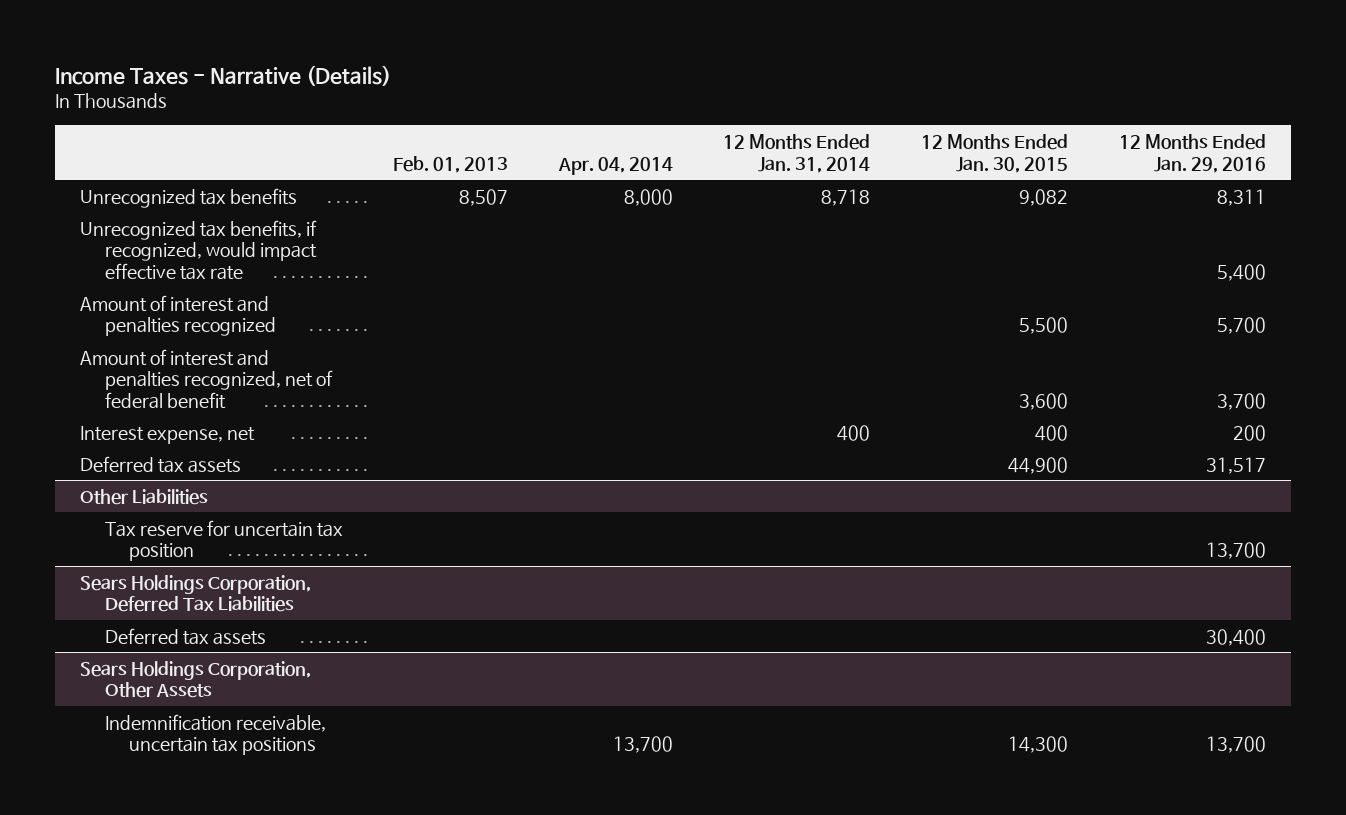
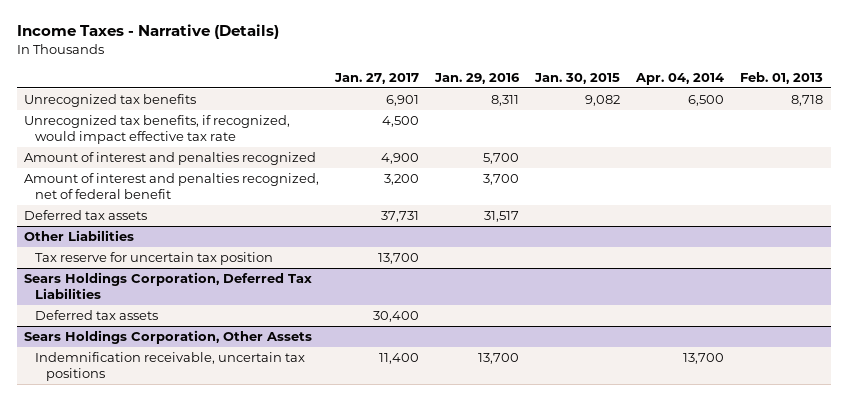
- | Feb. 01, 2013 | Apr. 04, 2014 | 12 Months Ended Jan. 31, 2014 | 12 Months Ended Jan. 30, 2015 | 12 Months Ended Jan. 29, 2016
+ | Jan. 27, 2017 | Jan. 29, 2016 | Jan. 30, 2015 | Apr. 04, 2014 | Feb. 01, 2013
- Unrecognized tax benefits | 8,507 | 8,000 | 8,718 | 9,082 | 8,311
+ Unrecognized tax benefits | 6,901 | 8,311 | 9,082 | 6,500 | 8,718
- Interest expense, net | | | 400 | 400 | 200

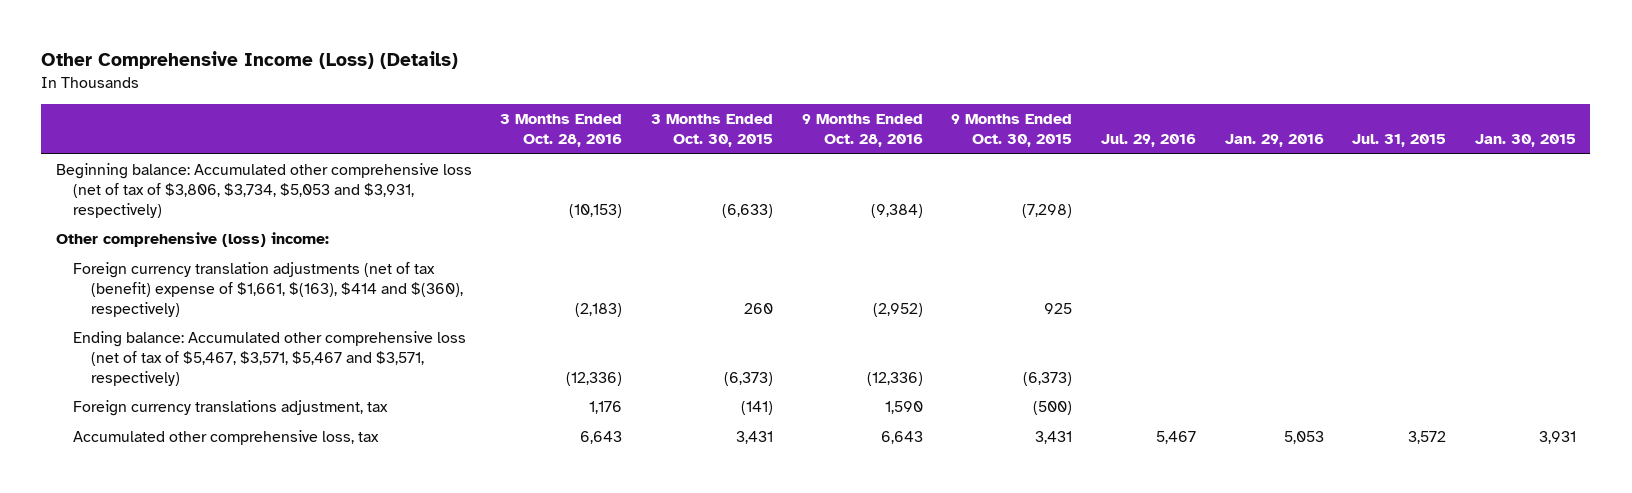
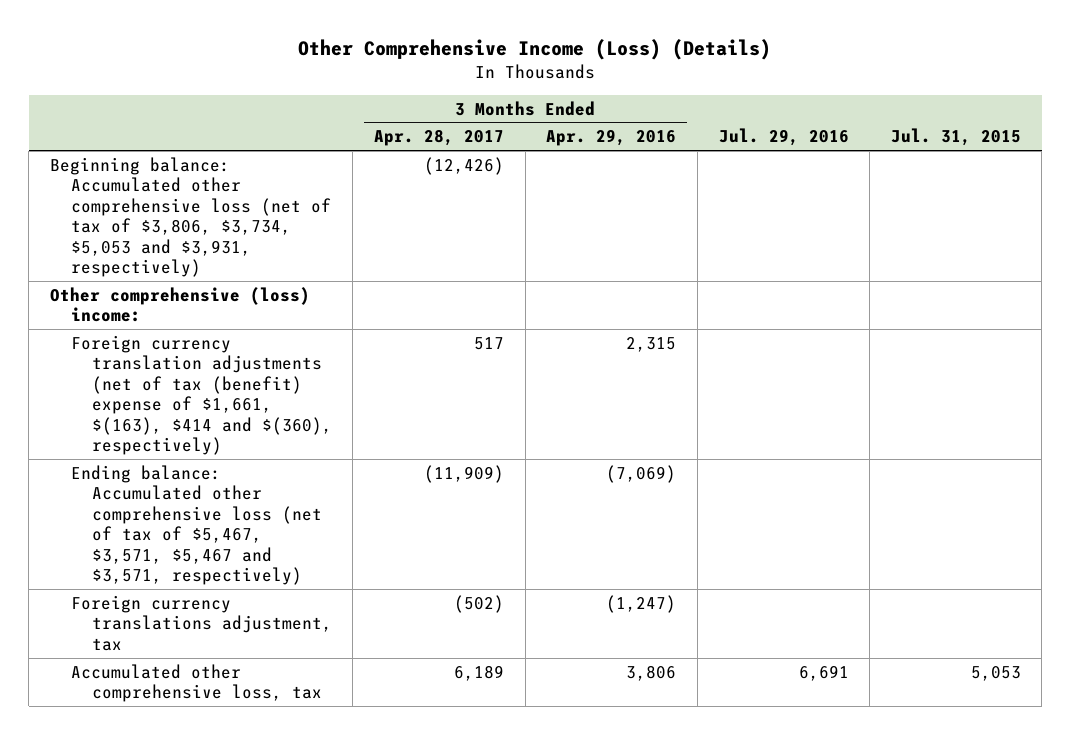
- | 3 Months Ended Oct. 28, 2016 | 3 Months Ended Oct. 30, 2015 | 9 Months Ended Oct. 28, 2016 | 9 Months Ended Oct. 30, 2015 | Jul. 29, 2016 | Jan. 29, 2016 | Jul. 31, 2015 | Jan. 30, 2015
+ | 3 Months Ended Apr. 28, 2017 | 3 Months Ended Apr. 29, 2016 | Jul. 29, 2016 | Jul. 31, 2015
- Accumulated other comprehensive loss, tax | 6,643 | 3,431 | 6,643 | 3,431 | 5,467 | 5,053 | 3,572 | 3,931
+ Accumulated other comprehensive loss, tax | 6,189 | 3,806 | 6,691 | 5,053

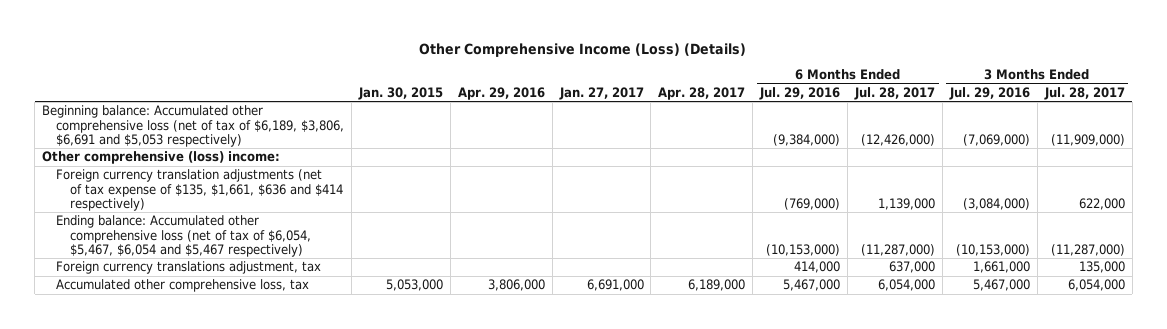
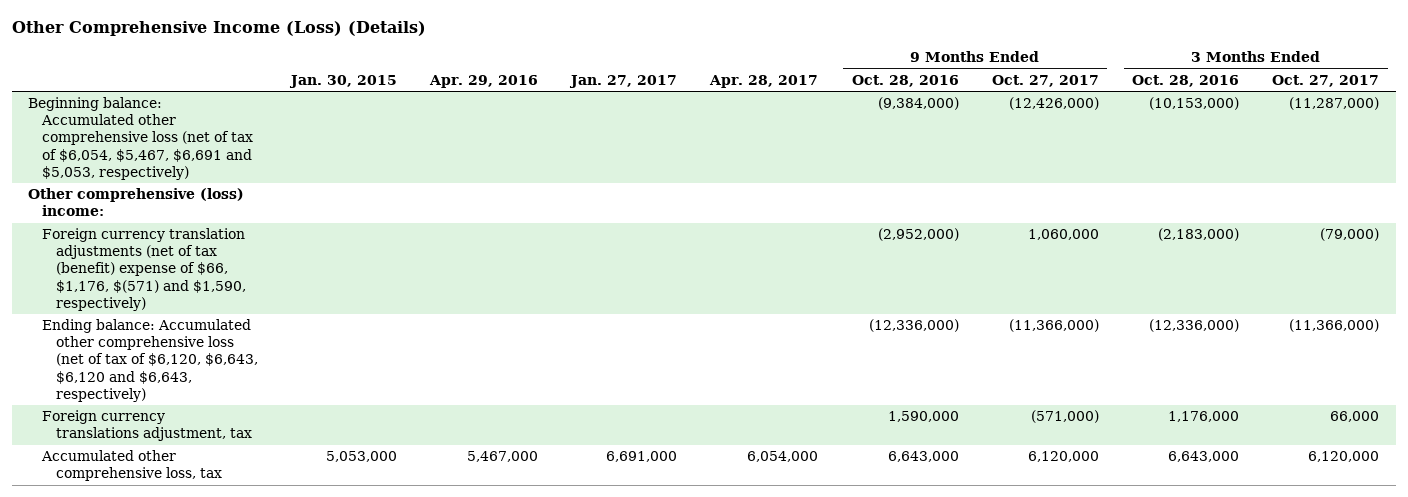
- | Jan. 30, 2015 | Apr. 29, 2016 | Jan. 27, 2017 | Apr. 28, 2017 | 6 Months Ended Jul. 29, 2016 | 6 Months Ended Jul. 28, 2017 | 3 Months Ended Jul. 29, 2016 | 3 Months Ended Jul. 28, 2017
+ | Jan. 30, 2015 | Apr. 29, 2016 | Jan. 27, 2017 | Apr. 28, 2017 | 9 Months Ended Oct. 28, 2016 | 9 Months Ended Oct. 27, 2017 | 3 Months Ended Oct. 28, 2016 | 3 Months Ended Oct. 27, 2017
- Beginning balance: Accumulated other comprehensive loss (net of tax of $6,189, $3,806, $6,691 and $5,053 respectively) | | | | | (9,384,000) | (12,426,000) | (7,069,000) | (11,909,000)
+ Beginning balance: Accumulated other comprehensive loss (net of tax of $6,054, $5,467, $6,691 and $5,053, respectively) | | | | | (9,384,000) | (12,426,000) | (10,153,000) | (11,287,000)
- Foreign currency translation adjustments (net of tax expense of $135, $1,661, $636 and $414 respectively) | | | | | (769,000) | 1,139,000 | (3,084,000) | 622,000
- Ending balance: Accumulated other comprehensive loss (net of tax of $6,054, $5,467, $6,054 and $5,467 respectively) | | | | | (10,153,000) | (11,287,000) | (10,153,000) | (11,287,000)
+ Foreign currency translation adjustments (net of tax (benefit) expense of $66, $1,176, $(571) and $1,590, respectively) | | | | | (2,952,000) | 1,060,000 | (2,183,000) | (79,000)
+ Ending balance: Accumulated other comprehensive loss (net of tax of $6,120, $6,643, $6,120 and $6,643, respectively) | | | | | (12,336,000) | (11,366,000) | (12,336,000) | (11,366,000)
- Accumulated other comprehensive loss, tax | 5,053,000 | 3,806,000 | 6,691,000 | 6,189,000 | 5,467,000 | 6,054,000 | 5,467,000 | 6,054,000
+ Accumulated other comprehensive loss, tax | 5,053,000 | 5,467,000 | 6,691,000 | 6,054,000 | 6,643,000 | 6,120,000 | 6,643,000 | 6,120,000

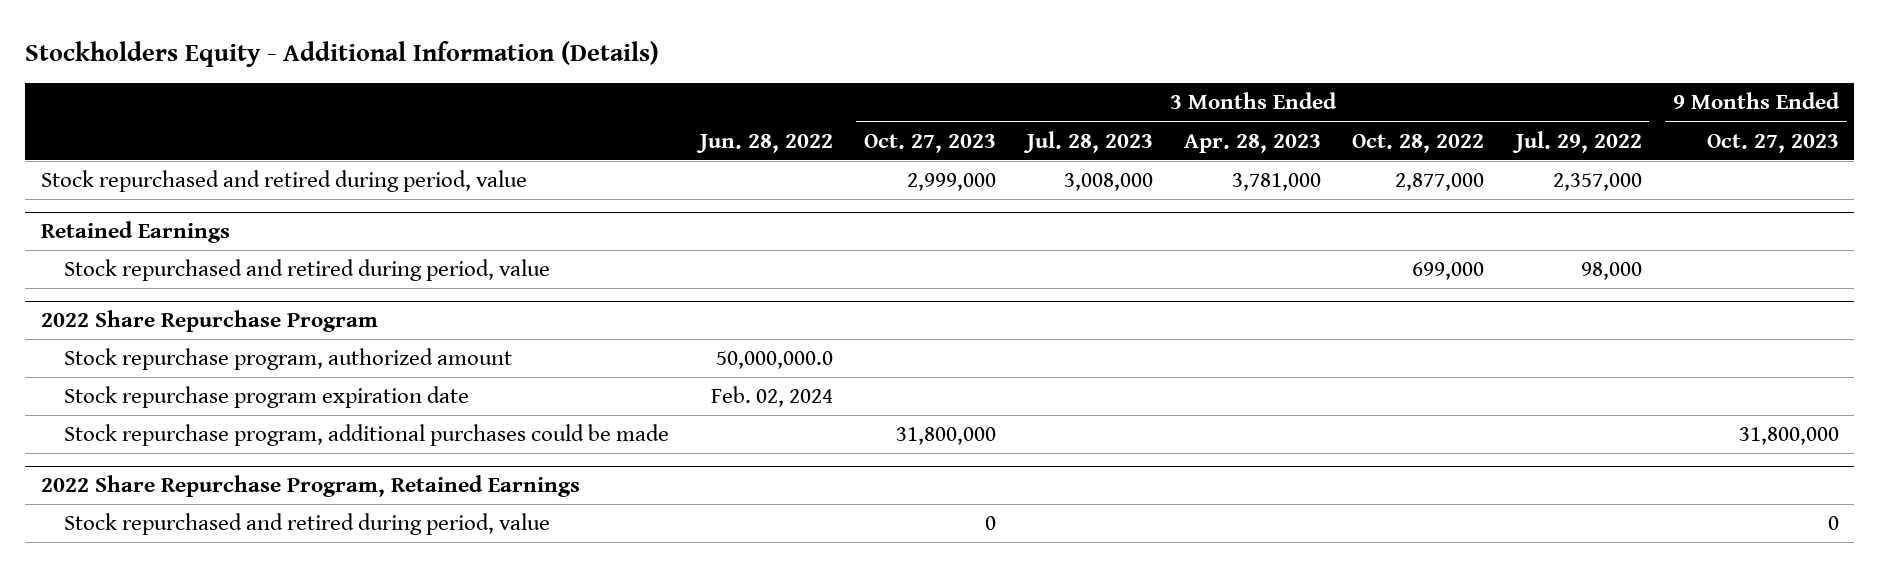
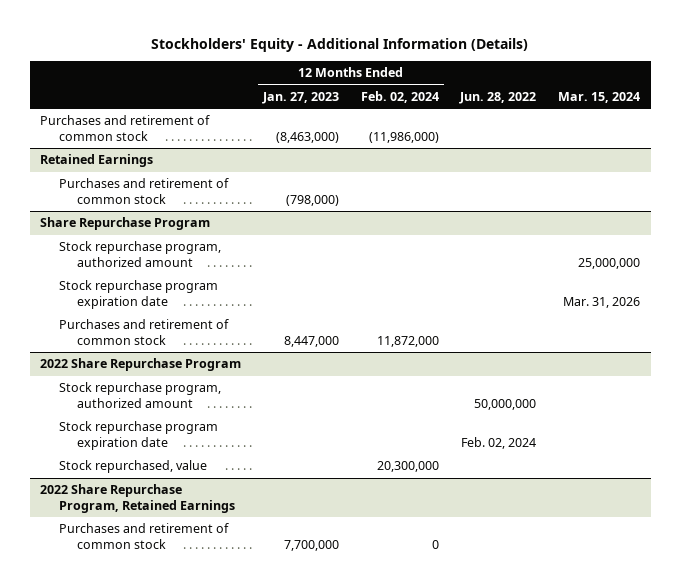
- Stockholders Equity - Additional Information (Details)
+ Stockholders' Equity - Additional Information (Details)
- | Jun. 28, 2022 | 3 Months Ended Oct. 27, 2023 | 3 Months Ended Jul. 28, 2023 | 3 Months Ended Apr. 28, 2023 | 3 Months Ended Oct. 28, 2022 | 3 Months Ended Jul. 29, 2022 | 9 Months Ended Oct. 27, 2023
+ | 12 Months Ended Jan. 27, 2023 | 12 Months Ended Feb. 02, 2024 | Jun. 28, 2022 | Mar. 15, 2024
- Stock repurchased and retired during period, value | | 2,999,000 | 3,008,000 | 3,781,000 | 2,877,000 | 2,357,000 |
+ Purchases and retirement of common stock | (8,463,000) | (11,986,000) | |
@ Retained Earnings
- Stock repurchased and retired during period, value | | | | | 699,000 | 98,000 |
+ Purchases and retirement of common stock | (798,000) | | |
+ Share Repurchase Program
+ Stock repurchase program, authorized amount | | | | 25,000,000
+ Stock repurchase program expiration date | | | | Mar. 31, 2026
+ Purchases and retirement of common stock | 8,447,000 | 11,872,000 | |
@ 2022 Share Repurchase Program
- Stock repurchase program, authorized amount | 50,000,000.0 | | | | | |
+ Stock repurchase program, authorized amount | | | 50,000,000 |
- Stock repurchase program, additional purchases could be made | | 31,800,000 | | | | | 31,800,000
+ Stock repurchased, value | | 20,300,000 | |
@ 2022 Share Repurchase Program, Retained Earnings
- Stock repurchased and retired during period, value | | 0 | | | | | 0
+ Purchases and retirement of common stock | 7,700,000 | 0 | |

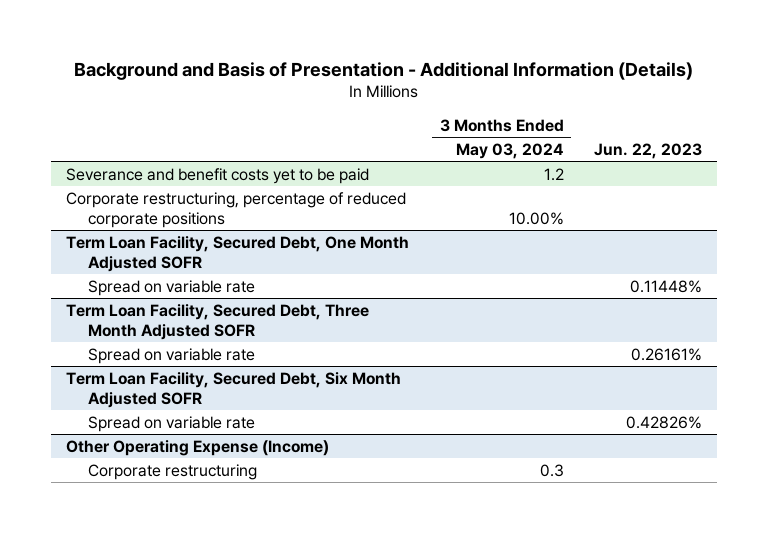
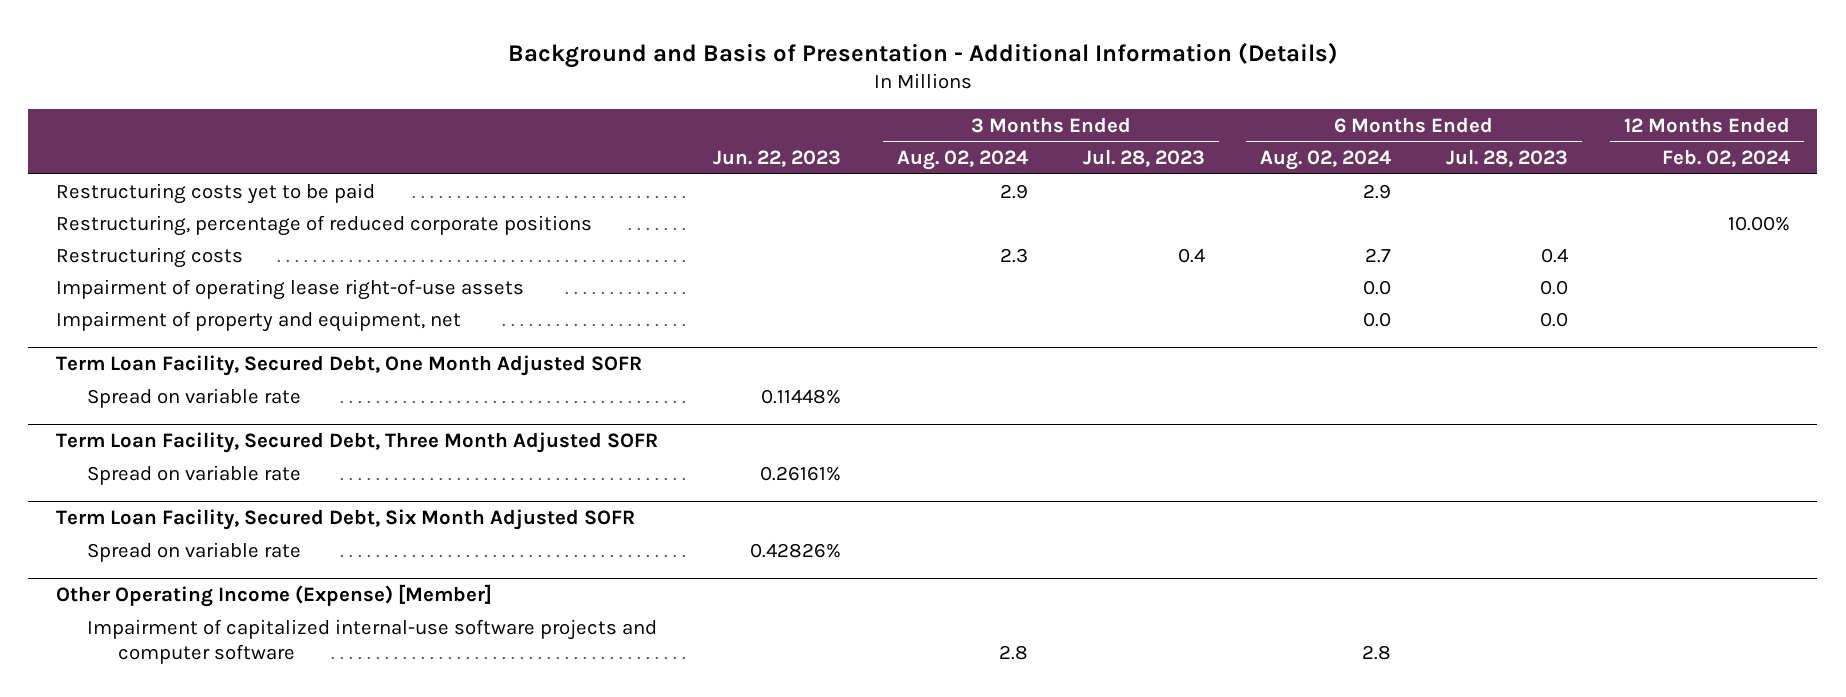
- | 3 Months Ended May 03, 2024 | Jun. 22, 2023
+ | Jun. 22, 2023 | 3 Months Ended Aug. 02, 2024 | 3 Months Ended Jul. 28, 2023 | 6 Months Ended Aug. 02, 2024 | 6 Months Ended Jul. 28, 2023 | 12 Months Ended Feb. 02, 2024
- Severance and benefit costs yet to be paid | 1.2 |
- Corporate restructuring, percentage of reduced corporate positions | 10.00% |
+ Restructuring costs yet to be paid | | 2.9 | | 2.9 | |
+ Restructuring, percentage of reduced corporate positions | | | | | | 10.00%
+ Restructuring costs | | 2.3 | 0.4 | 2.7 | 0.4 |
+ Impairment of operating lease right-of-use assets | | | | 0.0 | 0.0 |
+ Impairment of property and equipment, net | | | | 0.0 | 0.0 |
- Other Operating Expense (Income)
- Corporate restructuring | 0.3 |
+ Other Operating Income (Expense) [Member]
+ Impairment of capitalized internal-use software projects and computer software | | 2.8 | | 2.8 | |

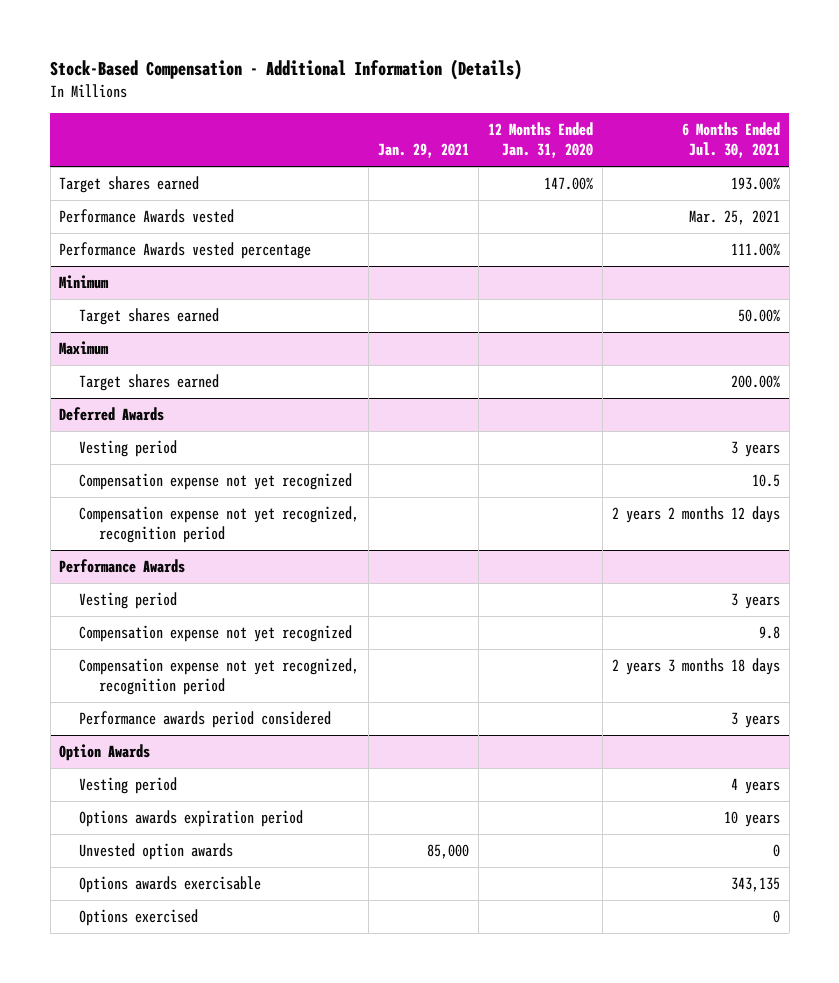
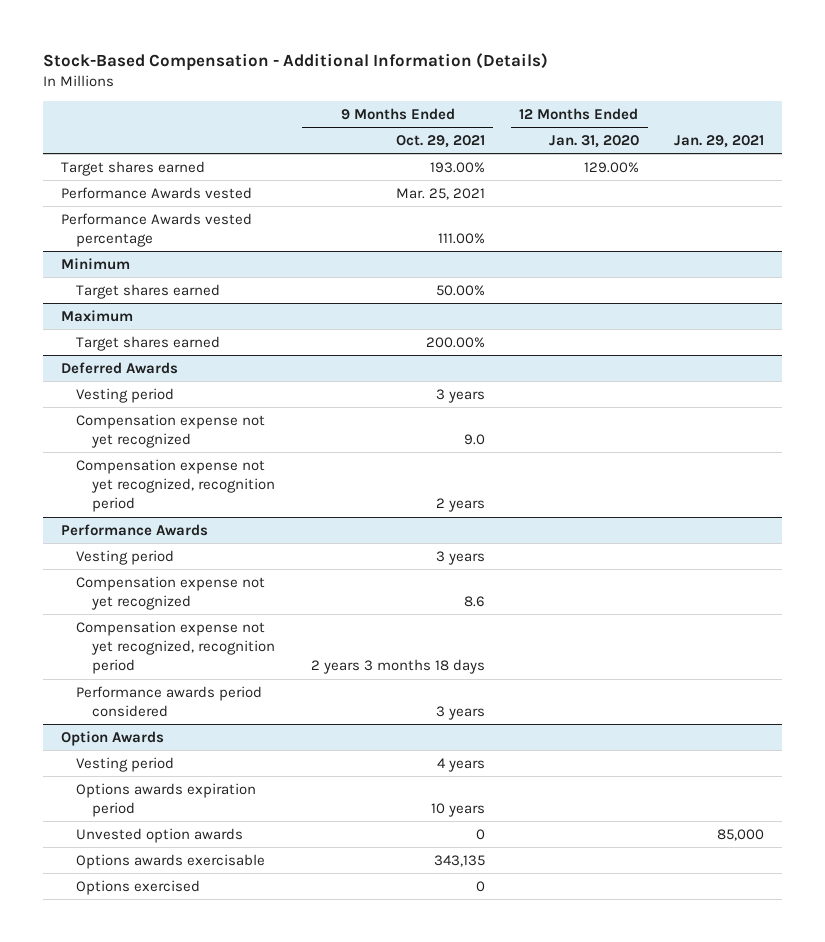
- | Jan. 29, 2021 | 12 Months Ended Jan. 31, 2020 | 6 Months Ended Jul. 30, 2021
+ | 9 Months Ended Oct. 29, 2021 | 12 Months Ended Jan. 31, 2020 | Jan. 29, 2021
- Target shares earned | | 147.00% | 193.00%
+ Target shares earned | 193.00% | 129.00% |

